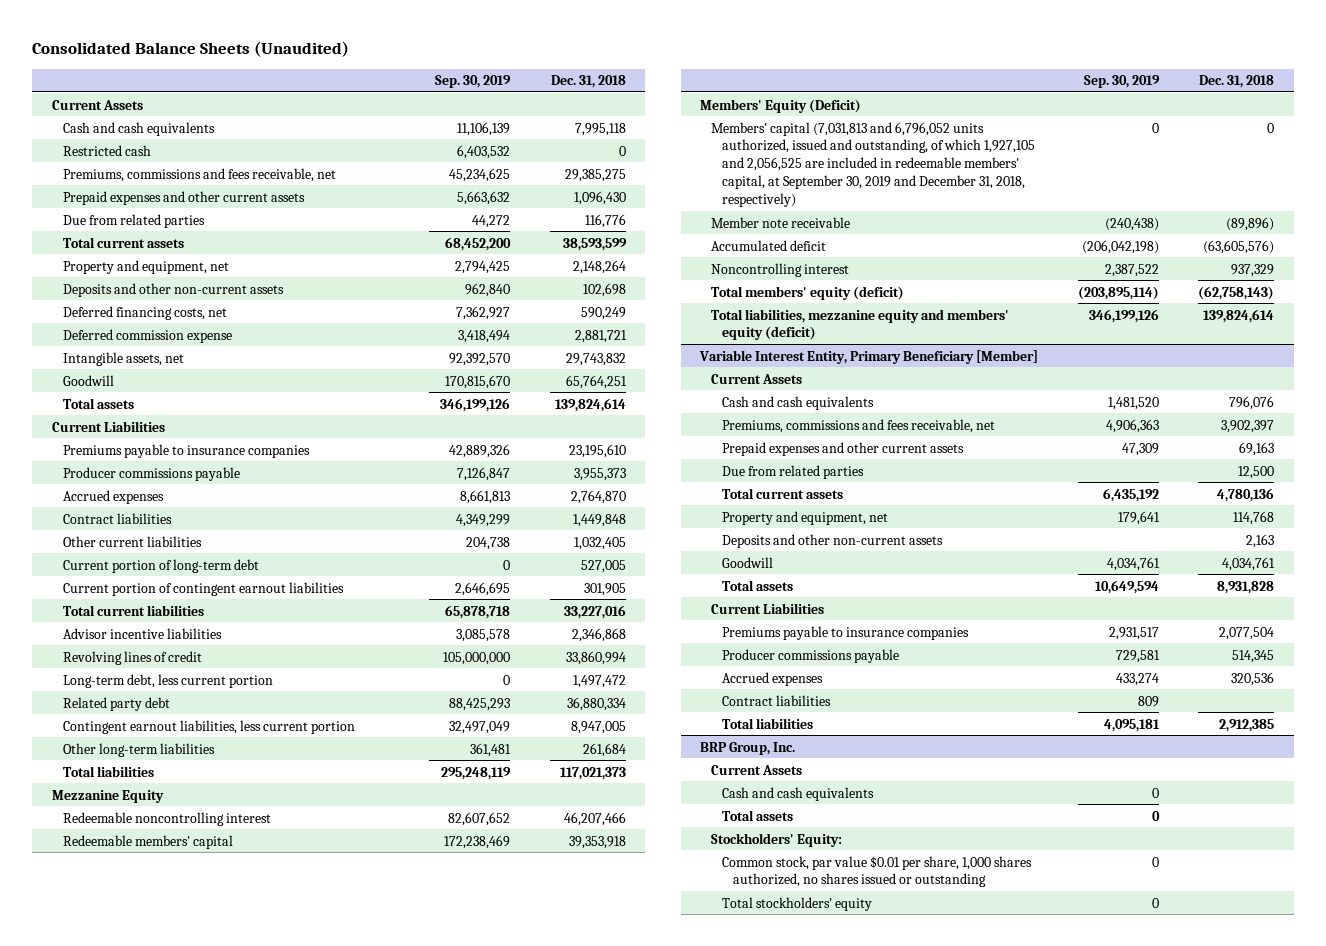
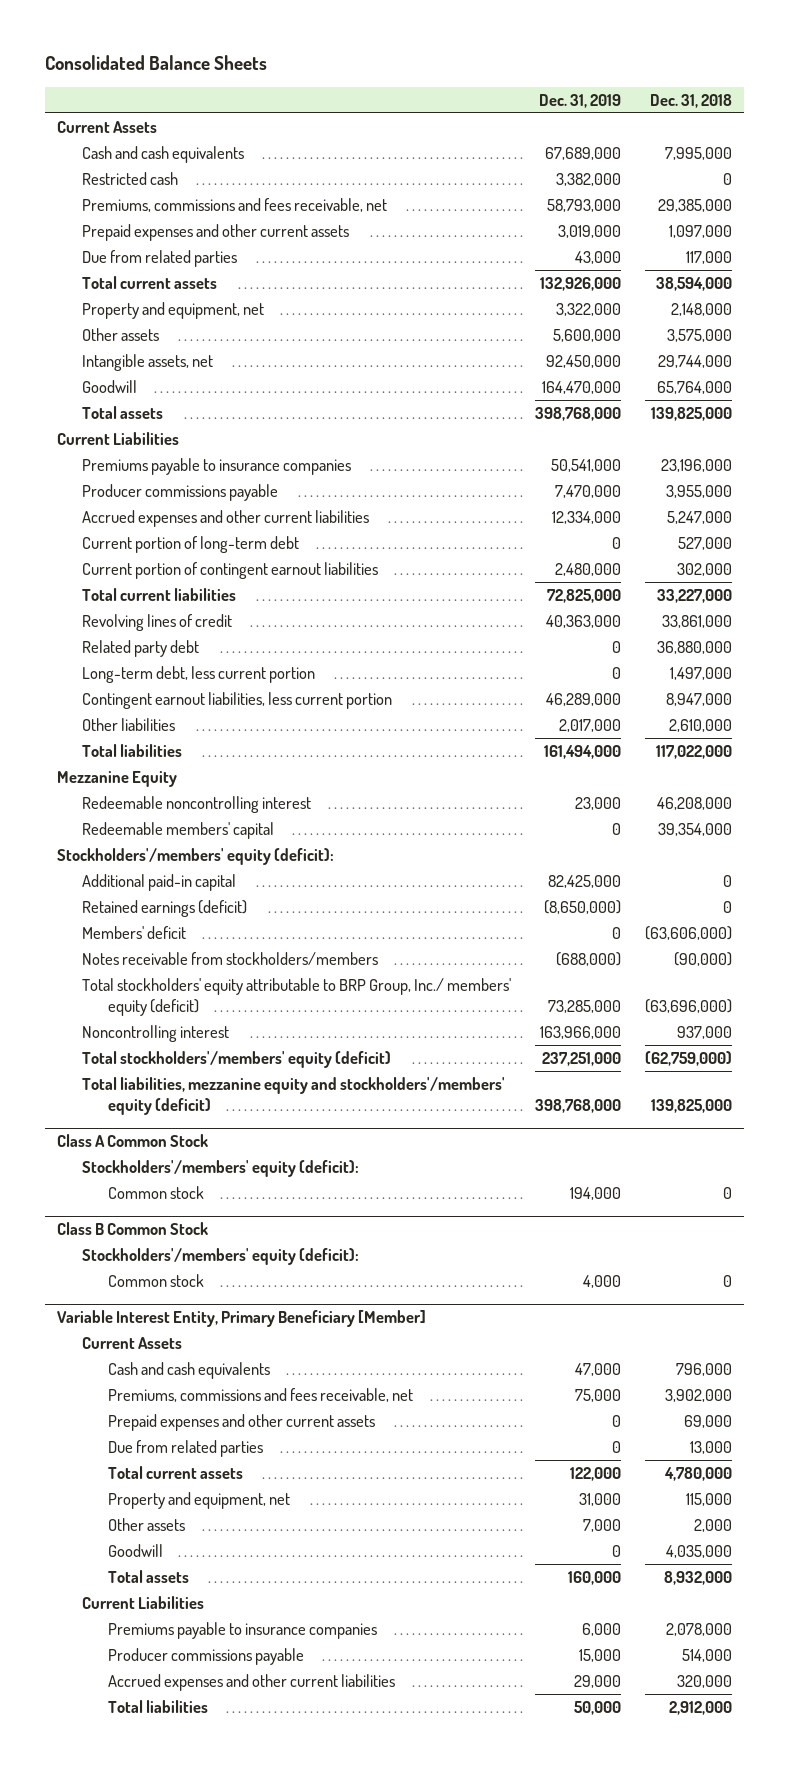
- Consolidated Balance Sheets (Unaudited)
+ Consolidated Balance Sheets
- | Sep. 30, 2019 | Dec. 31, 2018
+ | Dec. 31, 2019 | Dec. 31, 2018
- Cash and cash equivalents | 11,106,139 | 7,995,118
+ Cash and cash equivalents | 67,689,000 | 7,995,000
- Premiums, commissions and fees receivable, net | 45,234,625 | 29,385,275
- Prepaid expenses and other current assets | 5,663,632 | 1,096,430
- Due from related parties | 44,272 | 116,776
- Total current assets | 68,452,200 | 38,593,599
- Property and equipment, net | 2,794,425 | 2,148,264
- Deposits and other non-current assets | 962,840 | 102,698
- Deferred financing costs, net | 7,362,927 | 590,249
- Deferred commission expense | 3,418,494 | 2,881,721
- Intangible assets, net | 92,392,570 | 29,743,832
- Goodwill | 170,815,670 | 65,764,251
- Total assets | 346,199,126 | 139,824,614
+ Premiums, commissions and fees receivable, net | 58,793,000 | 29,385,000
+ Prepaid expenses and other current assets | 3,019,000 | 1,097,000
+ Due from related parties | 43,000 | 117,000
+ Total current assets | 132,926,000 | 38,594,000
+ Property and equipment, net | 3,322,000 | 2,148,000
+ Other assets | 5,600,000 | 3,575,000
+ Intangible assets, net | 92,450,000 | 29,744,000
+ Goodwill | 164,470,000 | 65,764,000
+ Total assets | 398,768,000 | 139,825,000
- Premiums payable to insurance companies | 42,889,326 | 23,195,610
- Producer commissions payable | 7,126,847 | 3,955,373
- Accrued expenses | 8,661,813 | 2,764,870
- Contract liabilities | 4,349,299 | 1,449,848
- Other current liabilities | 204,738 | 1,032,405
- Current portion of long-term debt | 0 | 527,005
- Current portion of contingent earnout liabilities | 2,646,695 | 301,905
- Total current liabilities | 65,878,718 | 33,227,016
- Advisor incentive liabilities | 3,085,578 | 2,346,868
- Revolving lines of credit | 105,000,000 | 33,860,994
- Long-term debt, less current portion | 0 | 1,497,472
- Related party debt | 88,425,293 | 36,880,334
- Contingent earnout liabilities, less current portion | 32,497,049 | 8,947,005
- Other long-term liabilities | 361,481 | 261,684
- Total liabilities | 295,248,119 | 117,021,373
+ Premiums payable to insurance companies | 50,541,000 | 23,196,000
+ Producer commissions payable | 7,470,000 | 3,955,000
+ Accrued expenses and other current liabilities | 12,334,000 | 5,247,000
+ Current portion of long-term debt | 0 | 527,000
+ Current portion of contingent earnout liabilities | 2,480,000 | 302,000
+ Total current liabilities | 72,825,000 | 33,227,000
+ Revolving lines of credit | 40,363,000 | 33,861,000
+ Related party debt | 0 | 36,880,000
+ Long-term debt, less current portion | 0 | 1,497,000
+ Contingent earnout liabilities, less current portion | 46,289,000 | 8,947,000
+ Other liabilities | 2,017,000 | 2,610,000
+ Total liabilities | 161,494,000 | 117,022,000
- Redeemable noncontrolling interest | 82,607,652 | 46,207,466
- Redeemable members' capital | 172,238,469 | 39,353,918
- Members' Equity (Deficit)
- Members' capital (7,031,813 and 6,796,052 units authorized, issued and outstanding, of which 1,927,105 and 2,056,525 are included in redeemable members' capital, at September 30, 2019 and December 31, 2018, respectively) | 0 | 0
- Member note receivable | (240,438) | (89,896)
- Accumulated deficit | (206,042,198) | (63,605,576)
- Noncontrolling interest | 2,387,522 | 937,329
- Total members' equity (deficit) | (203,895,114) | (62,758,143)
- Total liabilities, mezzanine equity and members' equity (deficit) | 346,199,126 | 139,824,614
+ Redeemable noncontrolling interest | 23,000 | 46,208,000
+ Redeemable members' capital | 0 | 39,354,000
+ Stockholders'/members' equity (deficit):
+ Additional paid-in capital | 82,425,000 | 0
+ Retained earnings (deficit) | (8,650,000) | 0
+ Members' deficit | 0 | (63,606,000)
+ Notes receivable from stockholders/members | (688,000) | (90,000)
+ Total stockholders' equity attributable to BRP Group, Inc./ members' equity (deficit) | 73,285,000 | (63,696,000)
+ Noncontrolling interest | 163,966,000 | 937,000
+ Total stockholders'/members' equity (deficit) | 237,251,000 | (62,759,000)
+ Total liabilities, mezzanine equity and stockholders'/members' equity (deficit) | 398,768,000 | 139,825,000
+ Class A Common Stock
+ Stockholders'/members' equity (deficit):
+ Common stock | 194,000 | 0
+ Class B Common Stock
+ Stockholders'/members' equity (deficit):
+ Common stock | 4,000 | 0
@ Variable Interest Entity, Primary Beneficiary [Member]
- Cash and cash equivalents | 1,481,520 | 796,076
- Premiums, commissions and fees receivable, net | 4,906,363 | 3,902,397
- Prepaid expenses and other current assets | 47,309 | 69,163
- Due from related parties | | 12,500
- Total current assets | 6,435,192 | 4,780,136
- Property and equipment, net | 179,641 | 114,768
- Deposits and other non-current assets | | 2,163
- Goodwill | 4,034,761 | 4,034,761
- Total assets | 10,649,594 | 8,931,828
+ Cash and cash equivalents | 47,000 | 796,000
+ Premiums, commissions and fees receivable, net | 75,000 | 3,902,000
+ Prepaid expenses and other current assets | 0 | 69,000
+ Due from related parties | 0 | 13,000
+ Total current assets | 122,000 | 4,780,000
+ Property and equipment, net | 31,000 | 115,000
+ Other assets | 7,000 | 2,000
+ Goodwill | 0 | 4,035,000
+ Total assets | 160,000 | 8,932,000
- Premiums payable to insurance companies | 2,931,517 | 2,077,504
- Producer commissions payable | 729,581 | 514,345
- Accrued expenses | 433,274 | 320,536
- Contract liabilities | 809 |
- Total liabilities | 4,095,181 | 2,912,385
- BRP Group, Inc.
- Current Assets
- Cash and cash equivalents | 0 |
- Total assets | 0 |
- Stockholders' Equity:
- Common stock, par value $0.01 per share, 1,000 shares authorized, no shares issued or outstanding | 0 |
- Total stockholders' equity | 0 |
@ Variable Interest Entity, Primary Beneficiary [Member]
+ Premiums payable to insurance companies | 6,000 | 2,078,000
+ Producer commissions payable | 15,000 | 514,000
+ Accrued expenses and other current liabilities | 29,000 | 320,000
+ Total liabilities | 50,000 | 2,912,000

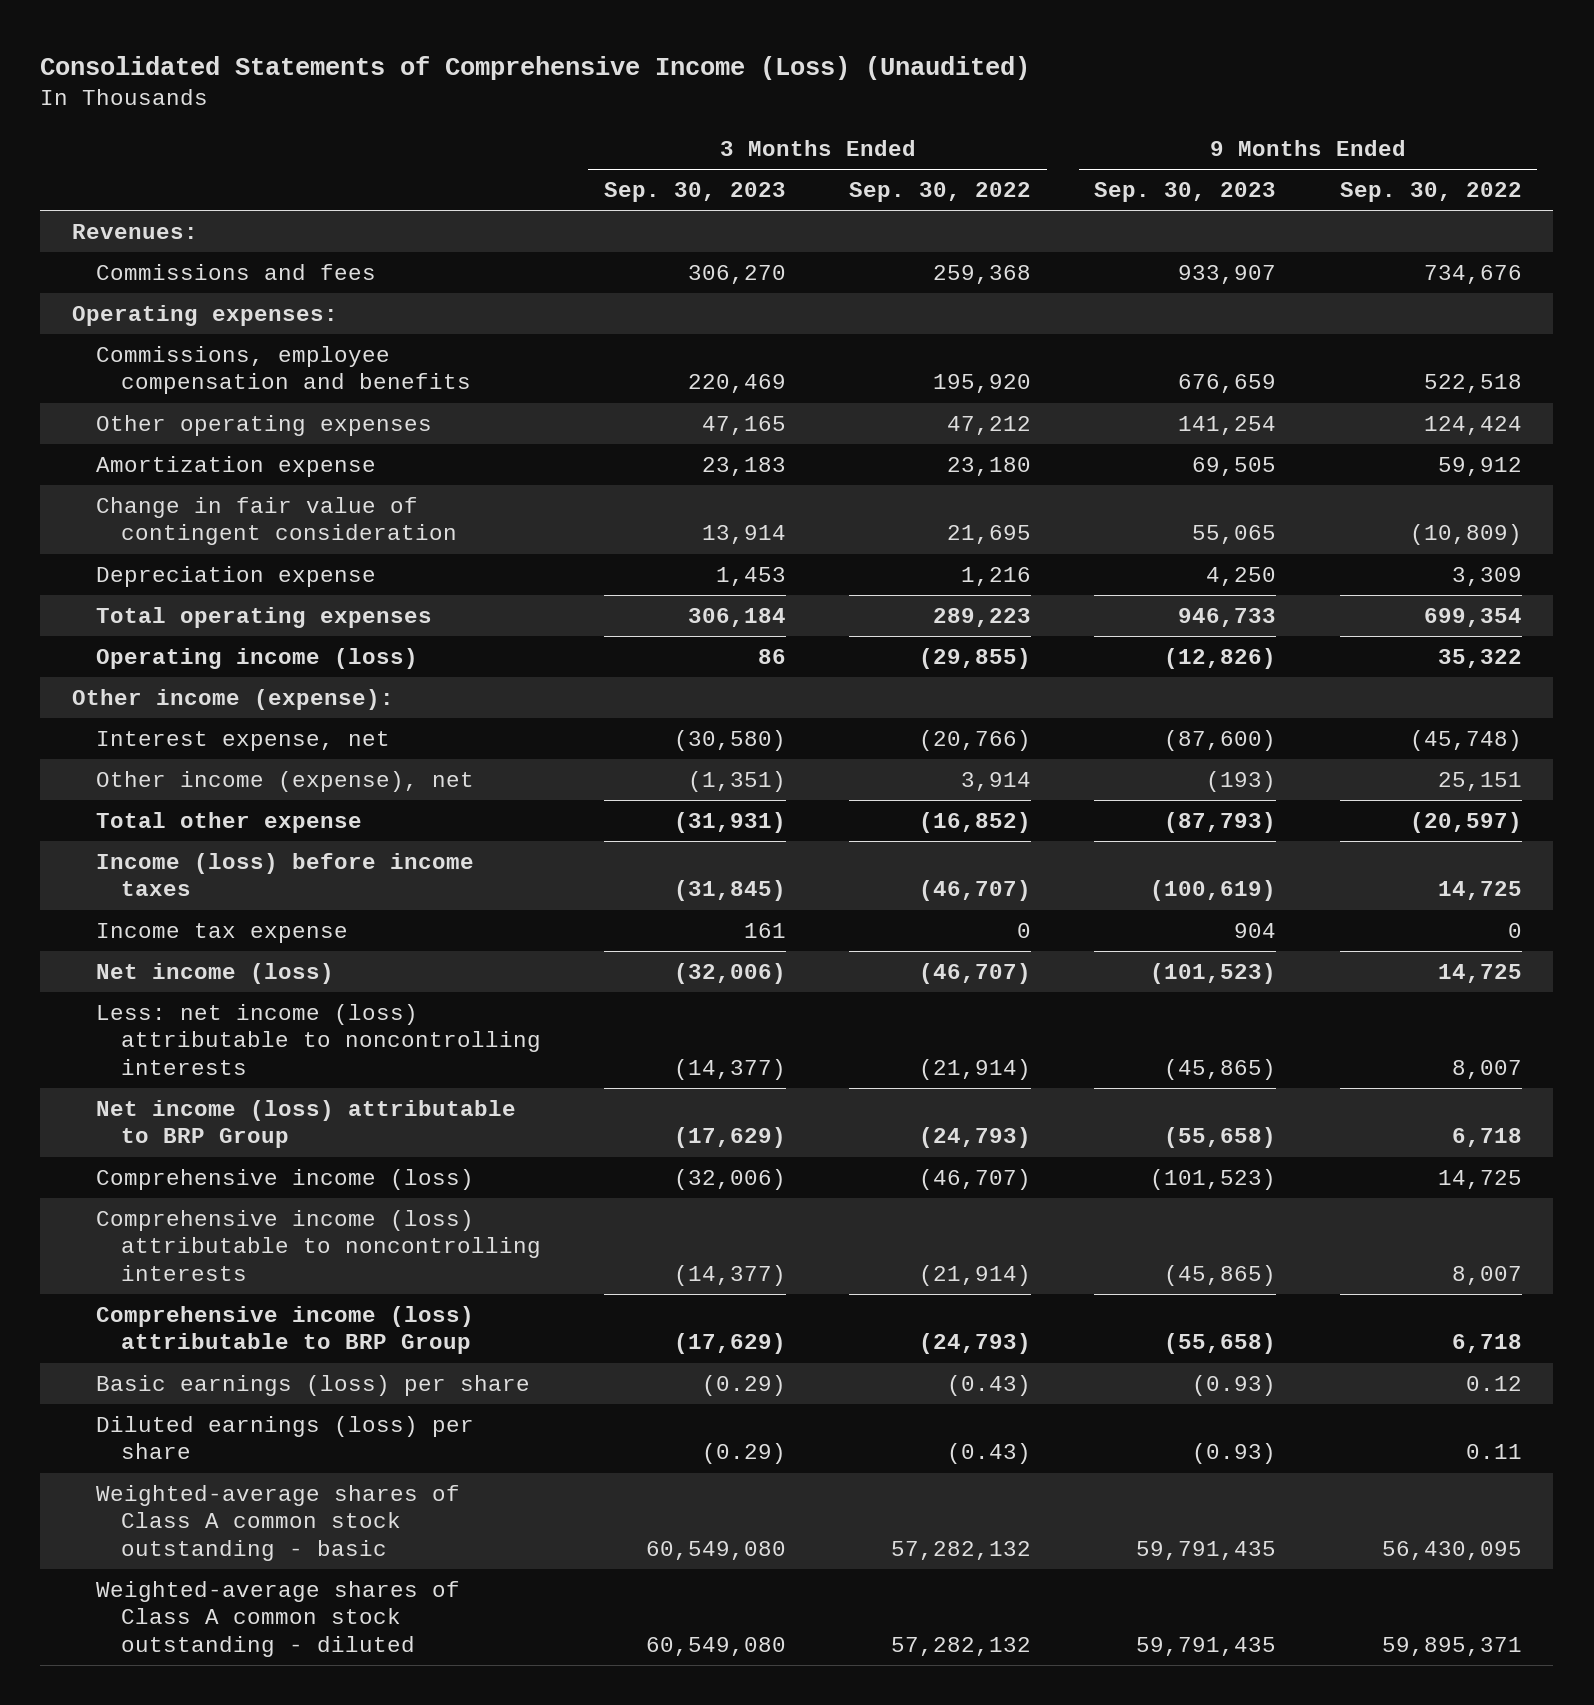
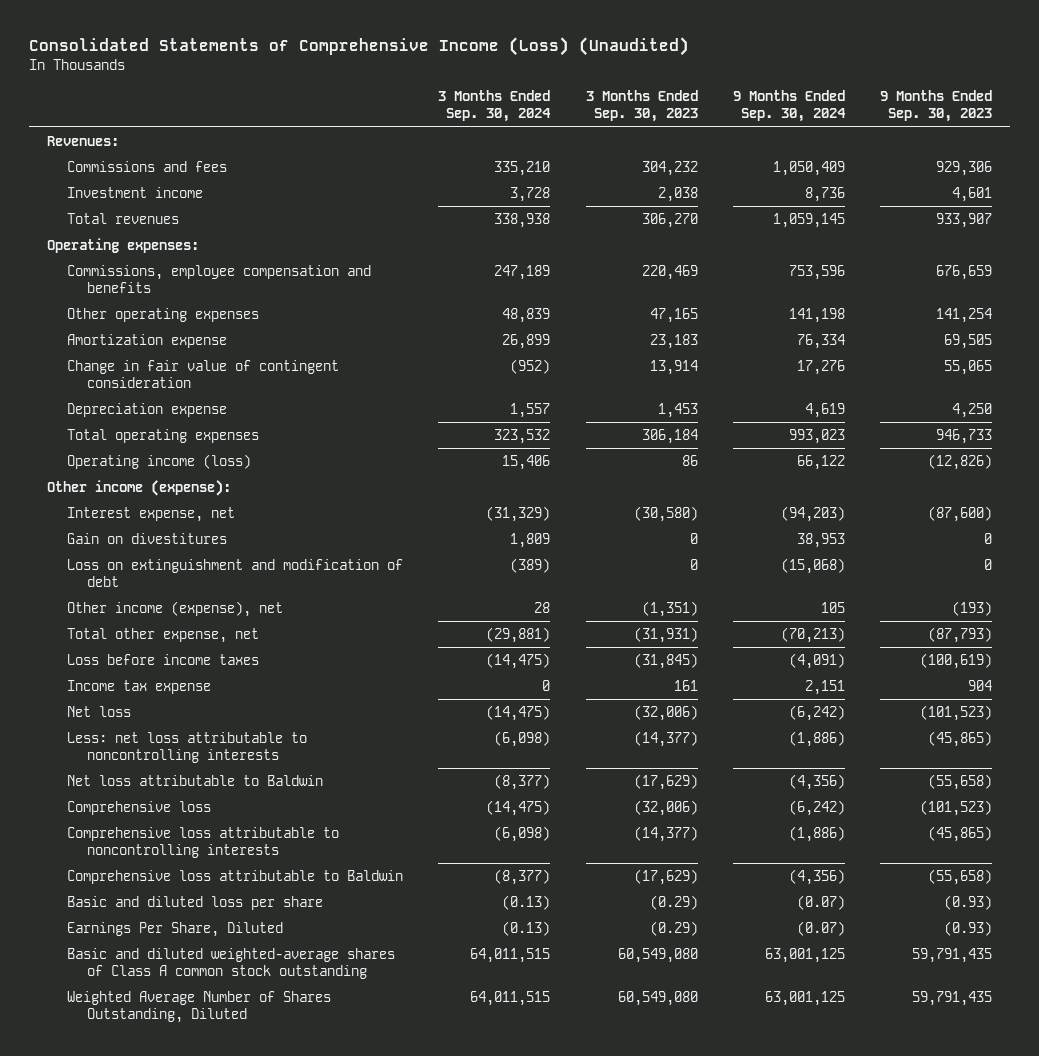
- | 3 Months Ended Sep. 30, 2023 | 3 Months Ended Sep. 30, 2022 | 9 Months Ended Sep. 30, 2023 | 9 Months Ended Sep. 30, 2022
+ | 3 Months Ended Sep. 30, 2024 | 3 Months Ended Sep. 30, 2023 | 9 Months Ended Sep. 30, 2024 | 9 Months Ended Sep. 30, 2023
- Commissions and fees | 306,270 | 259,368 | 933,907 | 734,676
+ Commissions and fees | 335,210 | 304,232 | 1,050,409 | 929,306
+ Investment income | 3,728 | 2,038 | 8,736 | 4,601
+ Total revenues | 338,938 | 306,270 | 1,059,145 | 933,907
+ Gain on divestitures | 1,809 | 0 | 38,953 | 0
+ Loss on extinguishment and modification of debt | (389) | 0 | (15,068) | 0
- Total other expense | (31,931) | (16,852) | (87,793) | (20,597)
- Income (loss) before income taxes | (31,845) | (46,707) | (100,619) | 14,725
+ Total other expense, net | (29,881) | (31,931) | (70,213) | (87,793)
+ Loss before income taxes | (14,475) | (31,845) | (4,091) | (100,619)
- Net income (loss) | (32,006) | (46,707) | (101,523) | 14,725
- Less: net income (loss) attributable to noncontrolling interests | (14,377) | (21,914) | (45,865) | 8,007
- Net income (loss) attributable to BRP Group | (17,629) | (24,793) | (55,658) | 6,718
- Comprehensive income (loss) | (32,006) | (46,707) | (101,523) | 14,725
- Comprehensive income (loss) attributable to noncontrolling interests | (14,377) | (21,914) | (45,865) | 8,007
- Comprehensive income (loss) attributable to BRP Group | (17,629) | (24,793) | (55,658) | 6,718
- Basic earnings (loss) per share | (0.29) | (0.43) | (0.93) | 0.12
- Diluted earnings (loss) per share | (0.29) | (0.43) | (0.93) | 0.11
- Weighted-average shares of Class A common stock outstanding - basic | 60,549,080 | 57,282,132 | 59,791,435 | 56,430,095
- Weighted-average shares of Class A common stock outstanding - diluted | 60,549,080 | 57,282,132 | 59,791,435 | 59,895,371
+ Net loss | (14,475) | (32,006) | (6,242) | (101,523)
+ Less: net loss attributable to noncontrolling interests | (6,098) | (14,377) | (1,886) | (45,865)
+ Net loss attributable to Baldwin | (8,377) | (17,629) | (4,356) | (55,658)
+ Comprehensive loss | (14,475) | (32,006) | (6,242) | (101,523)
+ Comprehensive loss attributable to noncontrolling interests | (6,098) | (14,377) | (1,886) | (45,865)
+ Comprehensive loss attributable to Baldwin | (8,377) | (17,629) | (4,356) | (55,658)
+ Basic and diluted loss per share | (0.13) | (0.29) | (0.07) | (0.93)
+ Earnings Per Share, Diluted | (0.13) | (0.29) | (0.07) | (0.93)
+ Basic and diluted weighted-average shares of Class A common stock outstanding | 64,011,515 | 60,549,080 | 63,001,125 | 59,791,435
+ Weighted Average Number of Shares Outstanding, Diluted | 64,011,515 | 60,549,080 | 63,001,125 | 59,791,435

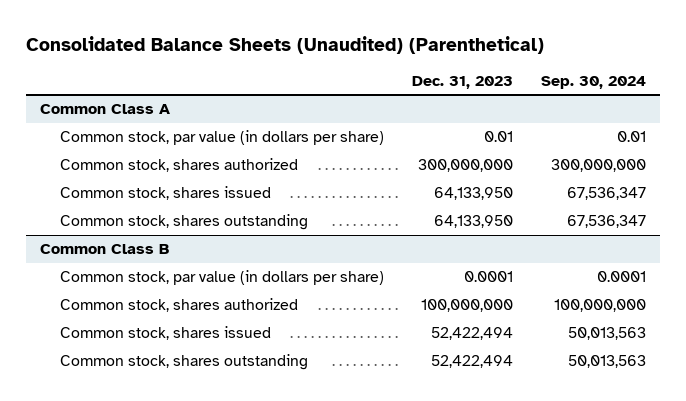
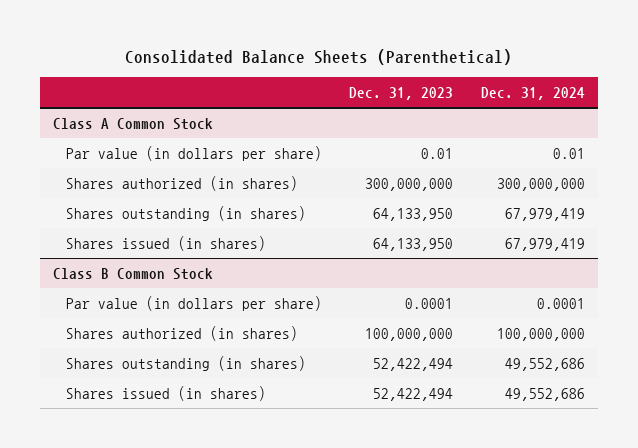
- Consolidated Balance Sheets (Unaudited) (Parenthetical)
+ Consolidated Balance Sheets (Parenthetical)
- | Dec. 31, 2023 | Sep. 30, 2024
+ | Dec. 31, 2023 | Dec. 31, 2024
- Common Class A
- Common stock, par value (in dollars per share) | 0.01 | 0.01
- Common stock, shares authorized | 300,000,000 | 300,000,000
- Common stock, shares issued | 64,133,950 | 67,536,347
- Common stock, shares outstanding | 64,133,950 | 67,536,347
- Common Class B
- Common stock, par value (in dollars per share) | 0.0001 | 0.0001
- Common stock, shares authorized | 100,000,000 | 100,000,000
- Common stock, shares issued | 52,422,494 | 50,013,563
- Common stock, shares outstanding | 52,422,494 | 50,013,563
+ Class A Common Stock
+ Par value (in dollars per share) | 0.01 | 0.01
+ Shares authorized (in shares) | 300,000,000 | 300,000,000
+ Shares outstanding (in shares) | 64,133,950 | 67,979,419
+ Shares issued (in shares) | 64,133,950 | 67,979,419
+ Class B Common Stock
+ Par value (in dollars per share) | 0.0001 | 0.0001
+ Shares authorized (in shares) | 100,000,000 | 100,000,000
+ Shares outstanding (in shares) | 52,422,494 | 49,552,686
+ Shares issued (in shares) | 52,422,494 | 49,552,686

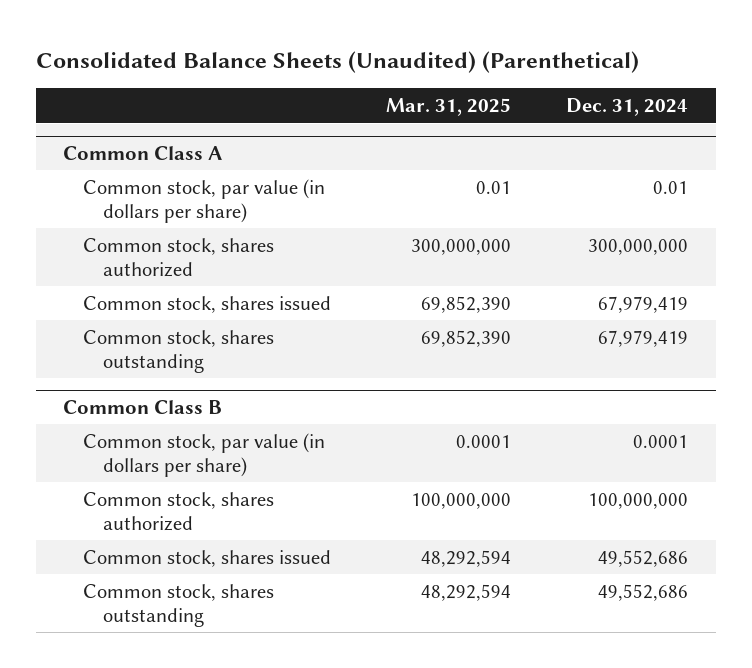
- Consolidated Balance Sheets (Parenthetical)
+ Consolidated Balance Sheets (Unaudited) (Parenthetical)
- | Dec. 31, 2023 | Dec. 31, 2024
+ | Mar. 31, 2025 | Dec. 31, 2024
- Class A Common Stock
- Par value (in dollars per share) | 0.01 | 0.01
- Shares authorized (in shares) | 300,000,000 | 300,000,000
- Shares outstanding (in shares) | 64,133,950 | 67,979,419
- Shares issued (in shares) | 64,133,950 | 67,979,419
- Class B Common Stock
- Par value (in dollars per share) | 0.0001 | 0.0001
- Shares authorized (in shares) | 100,000,000 | 100,000,000
- Shares outstanding (in shares) | 52,422,494 | 49,552,686
- Shares issued (in shares) | 52,422,494 | 49,552,686
+ Common Class A
+ Common stock, par value (in dollars per share) | 0.01 | 0.01
+ Common stock, shares authorized | 300,000,000 | 300,000,000
+ Common stock, shares issued | 69,852,390 | 67,979,419
+ Common stock, shares outstanding | 69,852,390 | 67,979,419
+ Common Class B
+ Common stock, par value (in dollars per share) | 0.0001 | 0.0001
+ Common stock, shares authorized | 100,000,000 | 100,000,000
+ Common stock, shares issued | 48,292,594 | 49,552,686
+ Common stock, shares outstanding | 48,292,594 | 49,552,686

